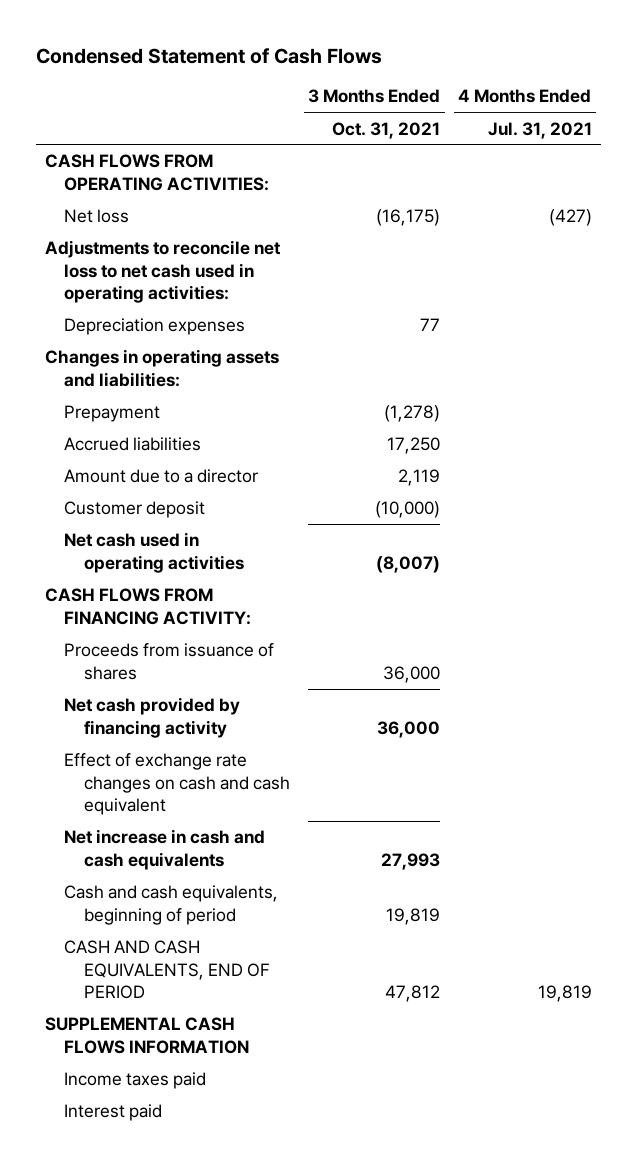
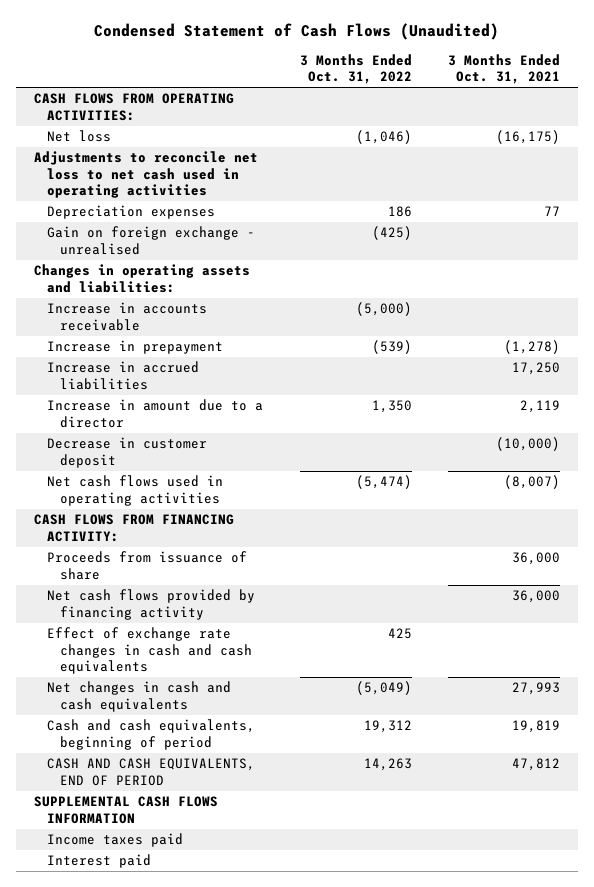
- Condensed Statement of Cash Flows
+ Condensed Statement of Cash Flows (Unaudited)
- | 3 Months Ended Oct. 31, 2021 | 4 Months Ended Jul. 31, 2021
+ | 3 Months Ended Oct. 31, 2022 | 3 Months Ended Oct. 31, 2021
- Adjustments to reconcile net loss to net cash used in operating activities:
+ Adjustments to reconcile net loss to net cash used in operating activities
+ Gain on foreign exchange - unrealised | (425) |
- Prepayment | (1,278) |
- Accrued liabilities | 17,250 |
- Amount due to a director | 2,119 |
- Customer deposit | (10,000) |
- Net cash used in operating activities | (8,007) |
+ Increase in accounts receivable | (5,000) |
+ Increase in prepayment | (539) | (1,278)
+ Increase in accrued liabilities | | 17,250
+ Increase in amount due to a director | 1,350 | 2,119
+ Decrease in customer deposit | | (10,000)
+ Net cash flows used in operating activities | (5,474) | (8,007)
- Proceeds from issuance of shares | 36,000 |
- Net cash provided by financing activity | 36,000 |
- Effect of exchange rate changes on cash and cash equivalent
- Net increase in cash and cash equivalents | 27,993 |
+ Proceeds from issuance of share | | 36,000
+ Net cash flows provided by financing activity | | 36,000
+ Effect of exchange rate changes in cash and cash equivalents | 425 |
+ Net changes in cash and cash equivalents | (5,049) | 27,993

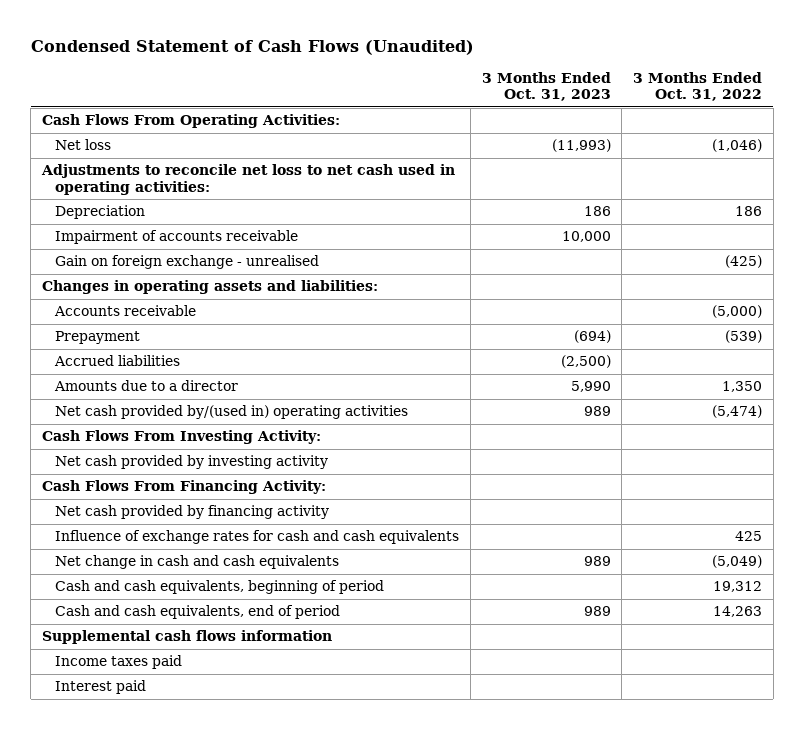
- | 3 Months Ended Oct. 31, 2022 | 3 Months Ended Oct. 31, 2021
+ | 3 Months Ended Oct. 31, 2023 | 3 Months Ended Oct. 31, 2022
- CASH FLOWS FROM OPERATING ACTIVITIES:
+ Cash Flows From Operating Activities:
- Adjustments to reconcile net loss to net cash used in operating activities
- Depreciation expenses | 186 | 77
+ Adjustments to reconcile net loss to net cash used in operating activities:
+ Depreciation | 186 | 186
+ Impairment of accounts receivable | 10,000 |
- Increase in accounts receivable | (5,000) |
- Increase in prepayment | (539) | (1,278)
- Increase in accrued liabilities | | 17,250
- Increase in amount due to a director | 1,350 | 2,119
- Decrease in customer deposit | | (10,000)
- Net cash flows used in operating activities | (5,474) | (8,007)
- CASH FLOWS FROM FINANCING ACTIVITY:
- Proceeds from issuance of share | | 36,000
- Net cash flows provided by financing activity | | 36,000
- Effect of exchange rate changes in cash and cash equivalents | 425 |
- Net changes in cash and cash equivalents | (5,049) | 27,993
+ Accounts receivable | | (5,000)
+ Prepayment | (694) | (539)
+ Accrued liabilities | (2,500) |
+ Amounts due to a director | 5,990 | 1,350
+ Net cash provided by/(used in) operating activities | 989 | (5,474)
+ Cash Flows From Investing Activity:
+ Net cash provided by investing activity
+ Cash Flows From Financing Activity:
+ Net cash provided by financing activity
+ Influence of exchange rates for cash and cash equivalents | | 425
+ Net change in cash and cash equivalents | 989 | (5,049)
- CASH AND CASH EQUIVALENTS, END OF PERIOD | 14,263 | 47,812
- SUPPLEMENTAL CASH FLOWS INFORMATION
+ Cash and cash equivalents, end of period | 989 | 14,263
+ Supplemental cash flows information

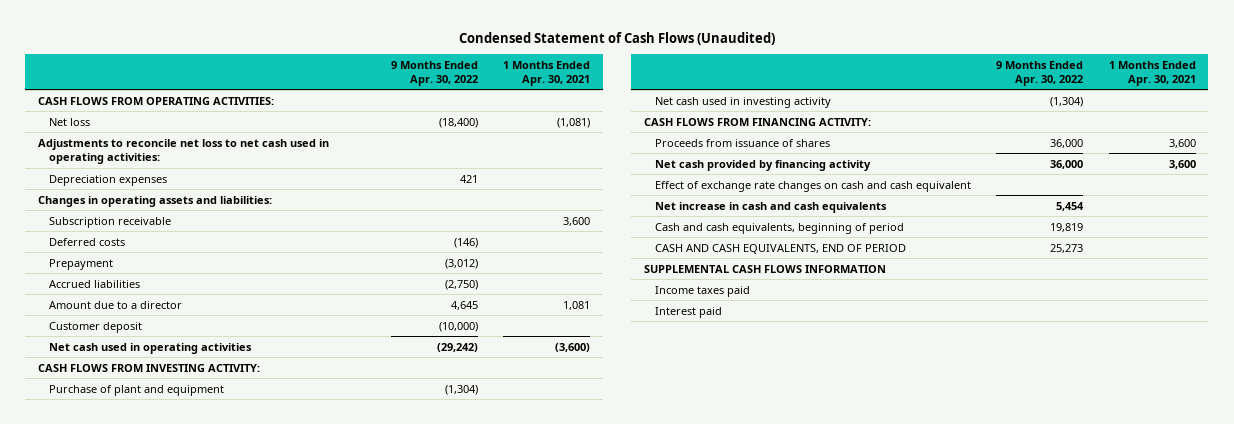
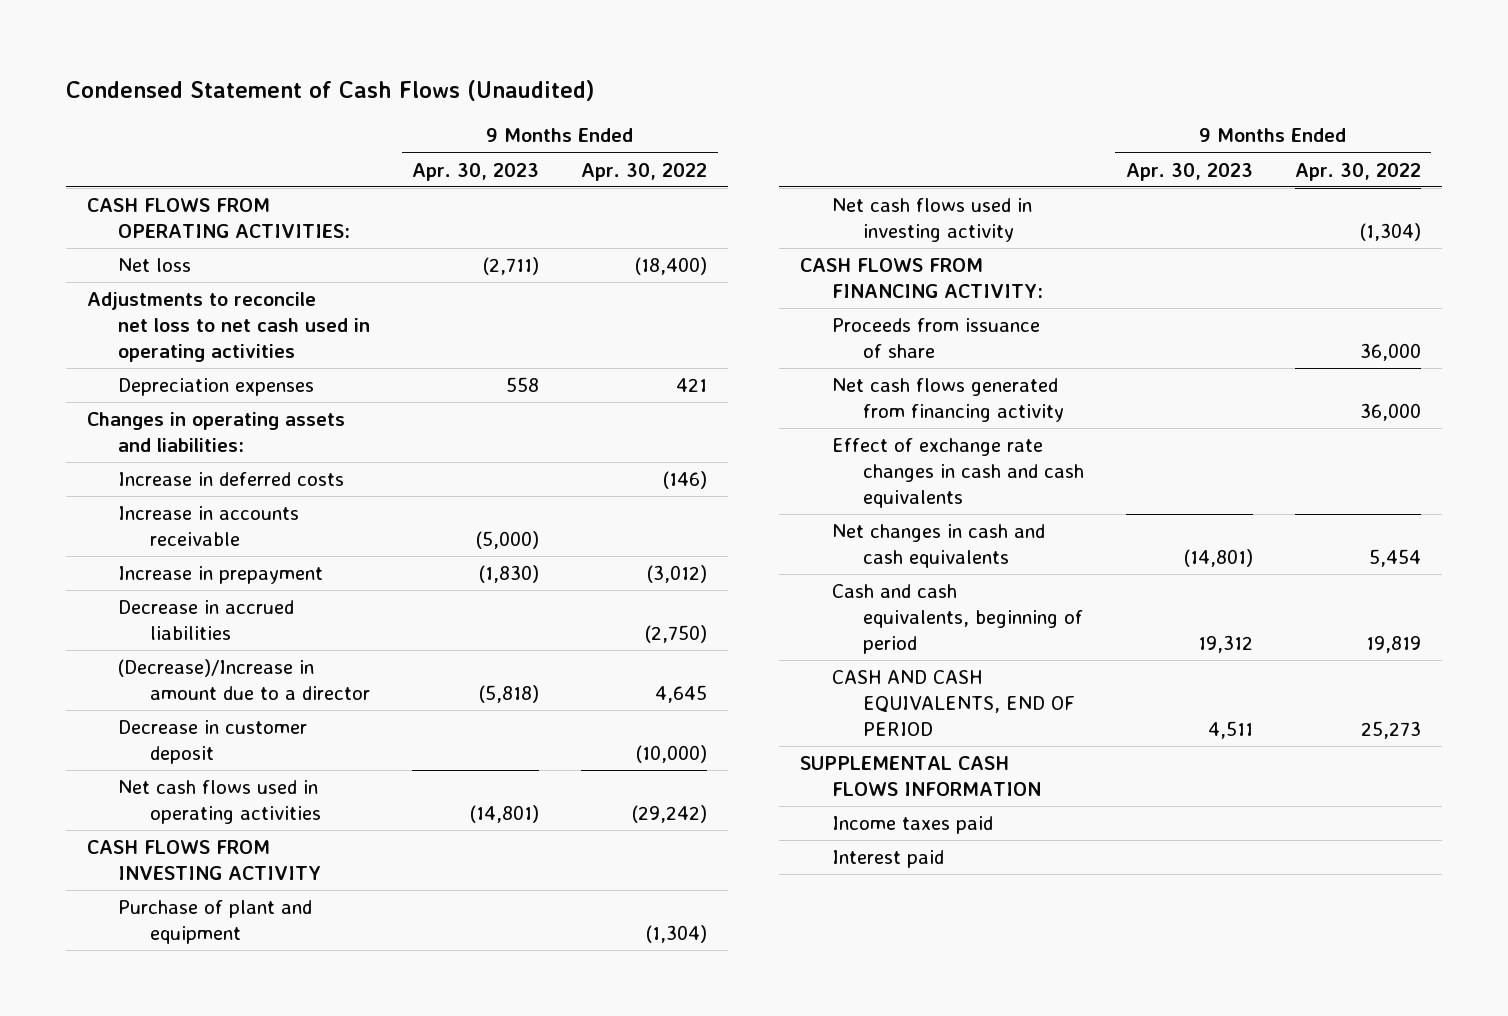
- | 9 Months Ended Apr. 30, 2022 | 1 Months Ended Apr. 30, 2021
+ | 9 Months Ended Apr. 30, 2023 | 9 Months Ended Apr. 30, 2022
- Adjustments to reconcile net loss to net cash used in operating activities:
+ Adjustments to reconcile net loss to net cash used in operating activities
- Subscription receivable | | 3,600
- Deferred costs | (146) |
- Prepayment | (3,012) |
- Accrued liabilities | (2,750) |
- Amount due to a director | 4,645 | 1,081
- Customer deposit | (10,000) |
- Net cash used in operating activities | (29,242) | (3,600)
- CASH FLOWS FROM INVESTING ACTIVITY:
+ Increase in deferred costs | | (146)
+ Increase in accounts receivable | (5,000) |
+ Increase in prepayment | (1,830) | (3,012)
+ Decrease in accrued liabilities | | (2,750)
+ (Decrease)/Increase in amount due to a director | (5,818) | 4,645
+ Decrease in customer deposit | | (10,000)
+ Net cash flows used in operating activities | (14,801) | (29,242)
+ CASH FLOWS FROM INVESTING ACTIVITY
- Net cash used in investing activity | (1,304) |
+ Net cash flows used in investing activity | | (1,304)
- Proceeds from issuance of shares | 36,000 | 3,600
- Net cash provided by financing activity | 36,000 | 3,600
- Effect of exchange rate changes on cash and cash equivalent
- Net increase in cash and cash equivalents | 5,454 |
+ Proceeds from issuance of share | | 36,000
+ Net cash flows generated from financing activity | | 36,000
+ Effect of exchange rate changes in cash and cash equivalents
+ Net changes in cash and cash equivalents | (14,801) | 5,454

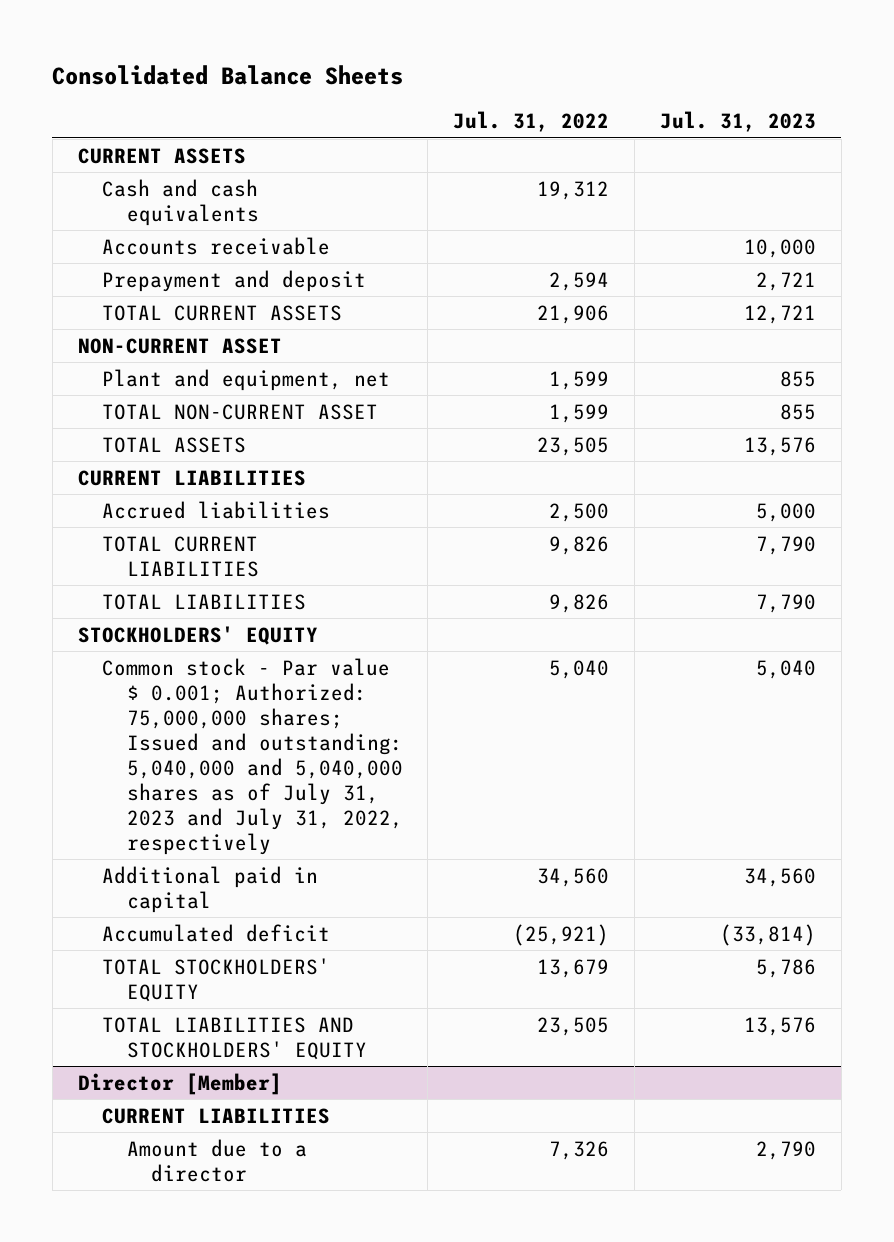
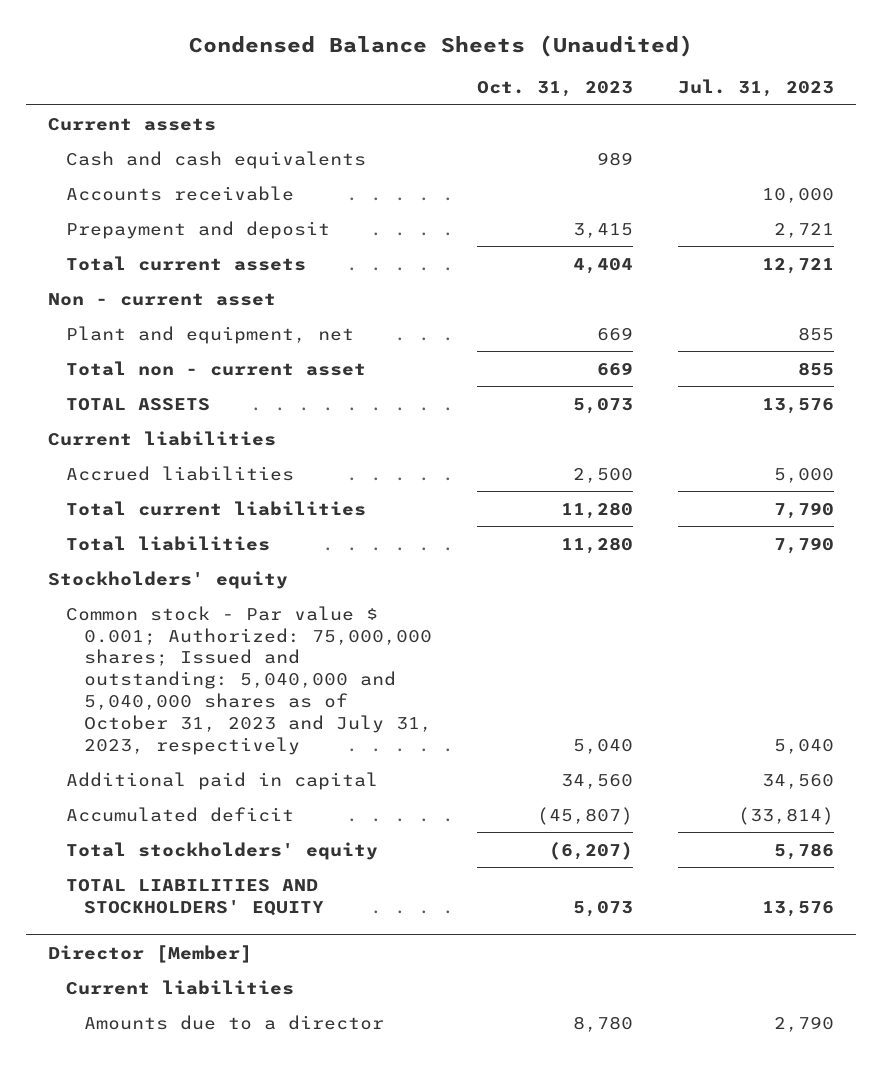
- Consolidated Balance Sheets
+ Condensed Balance Sheets (Unaudited)
- | Jul. 31, 2022 | Jul. 31, 2023
+ | Oct. 31, 2023 | Jul. 31, 2023
- CURRENT ASSETS
+ Current assets
- TOTAL CURRENT ASSETS | 21,906 | 12,721
- NON-CURRENT ASSET
+ Total current assets | 4,404 | 12,721
+ Non - current asset
- TOTAL NON-CURRENT ASSET | 1,599 | 855
+ Total non - current asset | 669 | 855
- CURRENT LIABILITIES
+ Current liabilities
- TOTAL CURRENT LIABILITIES | 9,826 | 7,790
- TOTAL LIABILITIES | 9,826 | 7,790
- STOCKHOLDERS' EQUITY
- Common stock - Par value $ 0.001; Authorized: 75,000,000 shares; Issued and outstanding: 5,040,000 and 5,040,000 shares as of July 31, 2023 and July 31, 2022, respectively | 5,040 | 5,040
+ Total current liabilities | 11,280 | 7,790
+ Total liabilities | 11,280 | 7,790
+ Stockholders' equity
+ Common stock - Par value $ 0.001; Authorized: 75,000,000 shares; Issued and outstanding: 5,040,000 and 5,040,000 shares as of October 31, 2023 and July 31, 2023, respectively | 5,040 | 5,040
- TOTAL STOCKHOLDERS' EQUITY | 13,679 | 5,786
+ Total stockholders' equity | (6,207) | 5,786
@ Director [Member]
- CURRENT LIABILITIES
- Amount due to a director | 7,326 | 2,790
+ Current liabilities
+ Amounts due to a director | 8,780 | 2,790

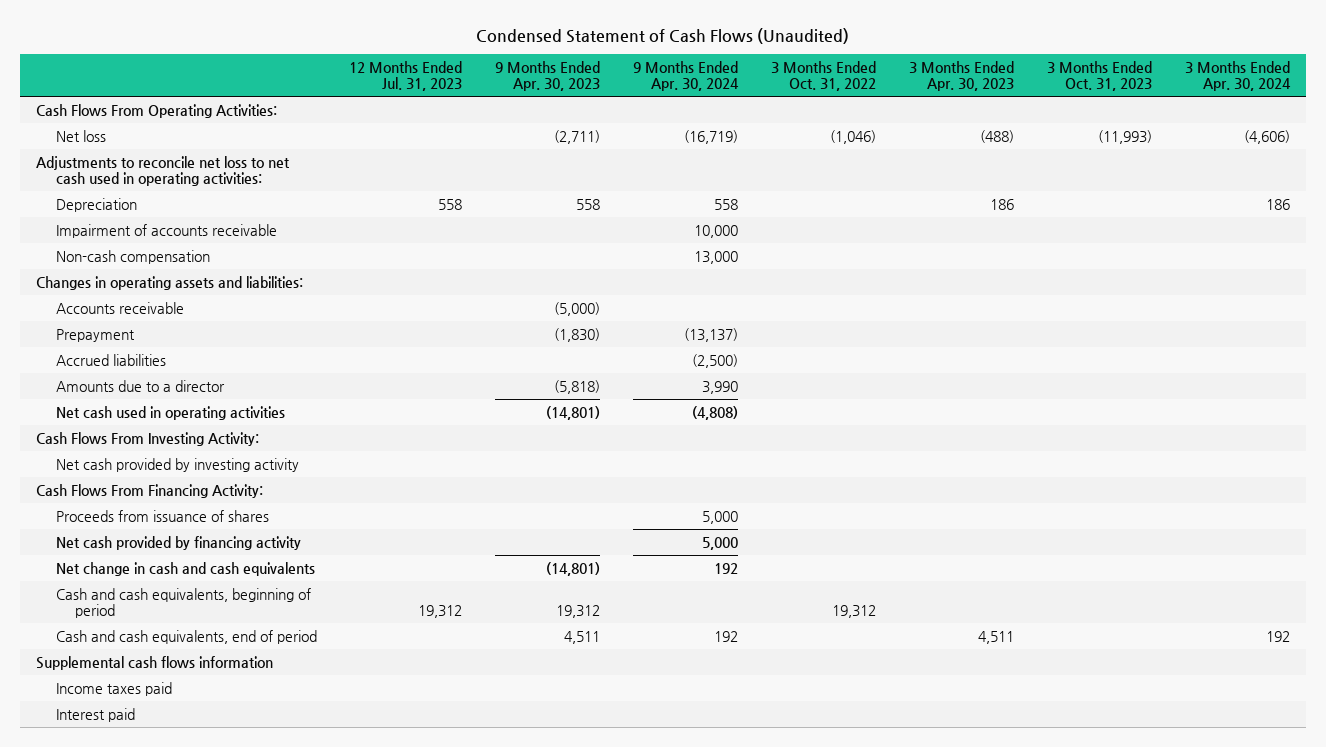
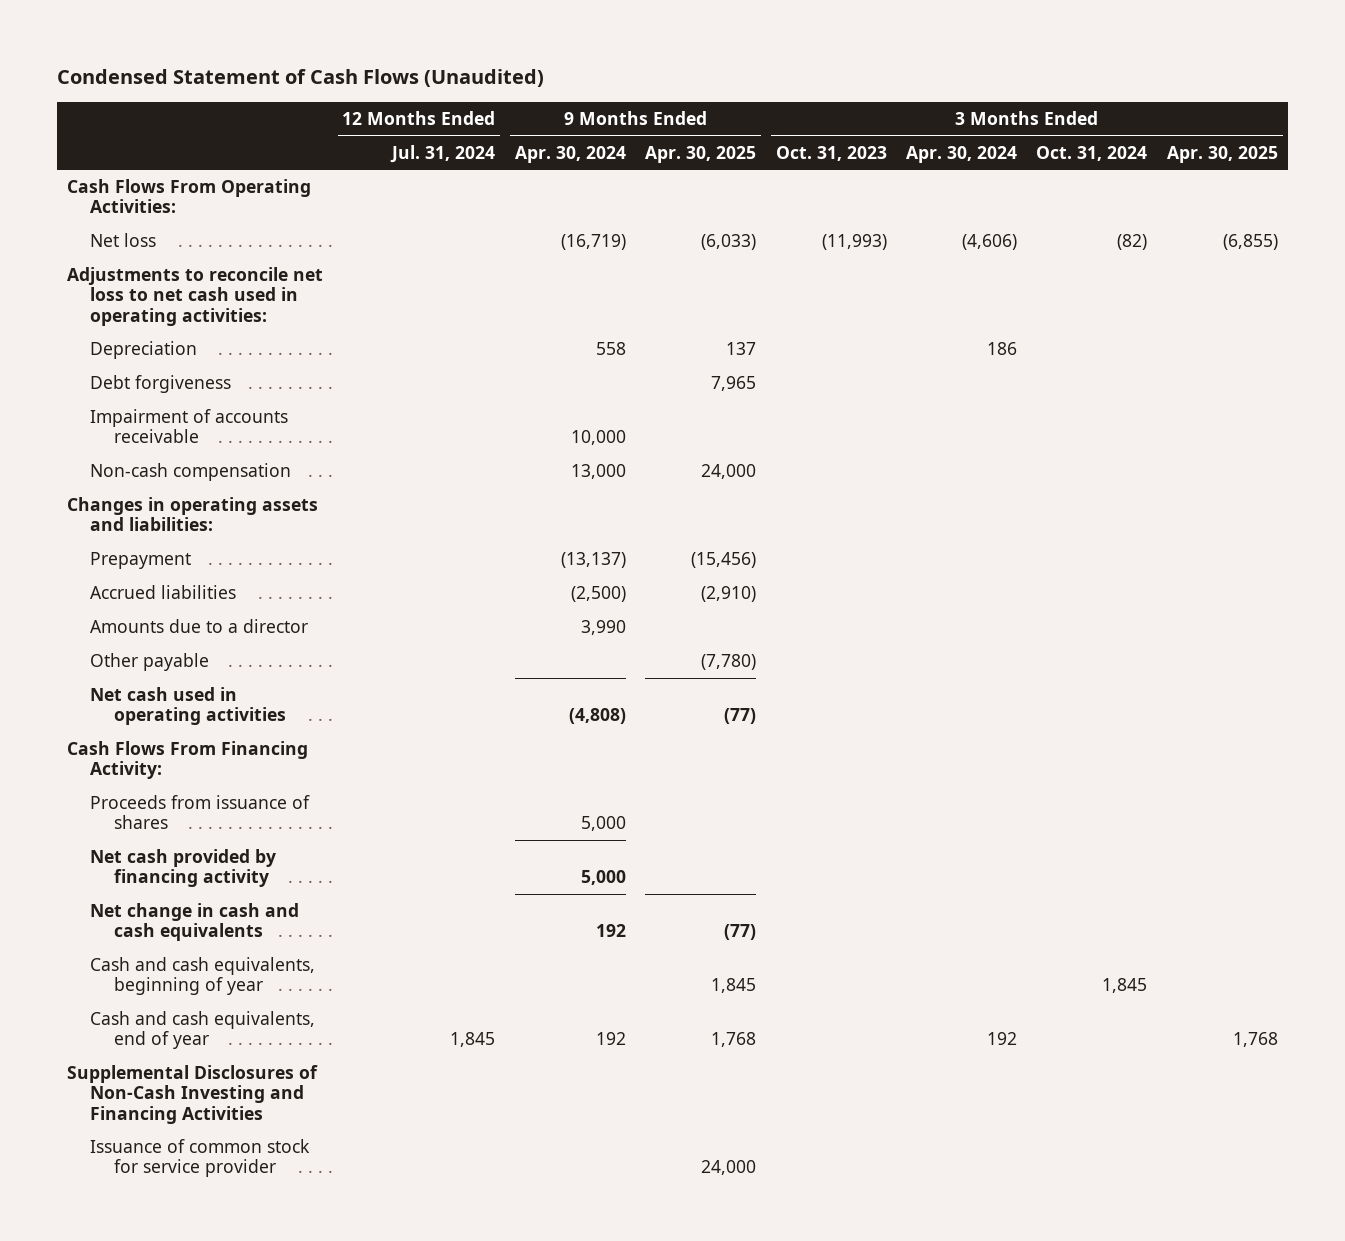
- | 12 Months Ended Jul. 31, 2023 | 9 Months Ended Apr. 30, 2023 | 9 Months Ended Apr. 30, 2024 | 3 Months Ended Oct. 31, 2022 | 3 Months Ended Apr. 30, 2023 | 3 Months Ended Oct. 31, 2023 | 3 Months Ended Apr. 30, 2024
+ | 12 Months Ended Jul. 31, 2024 | 9 Months Ended Apr. 30, 2024 | 9 Months Ended Apr. 30, 2025 | 3 Months Ended Oct. 31, 2023 | 3 Months Ended Apr. 30, 2024 | 3 Months Ended Oct. 31, 2024 | 3 Months Ended Apr. 30, 2025
+ Debt forgiveness | | | 7,965 | | | |
- Accounts receivable | | (5,000) | | | | |
+ Other payable | | | (7,780) | | | |
- Cash Flows From Investing Activity:
- Net cash provided by investing activity
- Cash and cash equivalents, beginning of period | 19,312 | 19,312 | | 19,312 | | |
- Cash and cash equivalents, end of period | | 4,511 | 192 | | 4,511 | | 192
- Supplemental cash flows information
- Income taxes paid
- Interest paid
+ Cash and cash equivalents, beginning of year | | | 1,845 | | | 1,845 |
+ Cash and cash equivalents, end of year | 1,845 | 192 | 1,768 | | 192 | | 1,768
+ Supplemental Disclosures of Non-Cash Investing and Financing Activities
+ Issuance of common stock for service provider | | | 24,000 | | | |

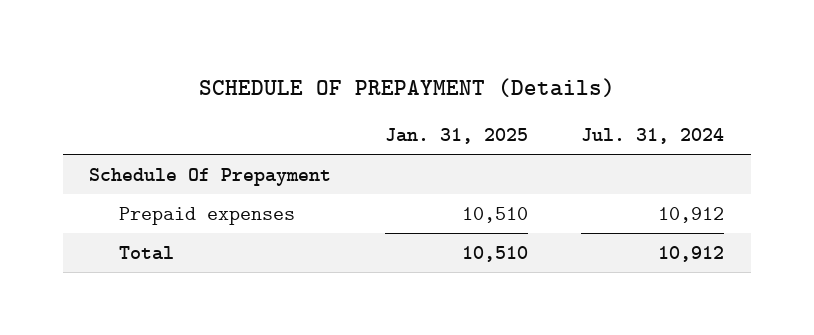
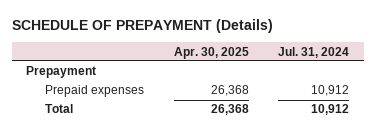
- | Jan. 31, 2025 | Jul. 31, 2024
+ | Apr. 30, 2025 | Jul. 31, 2024
- Schedule Of Prepayment
+ Prepayment

